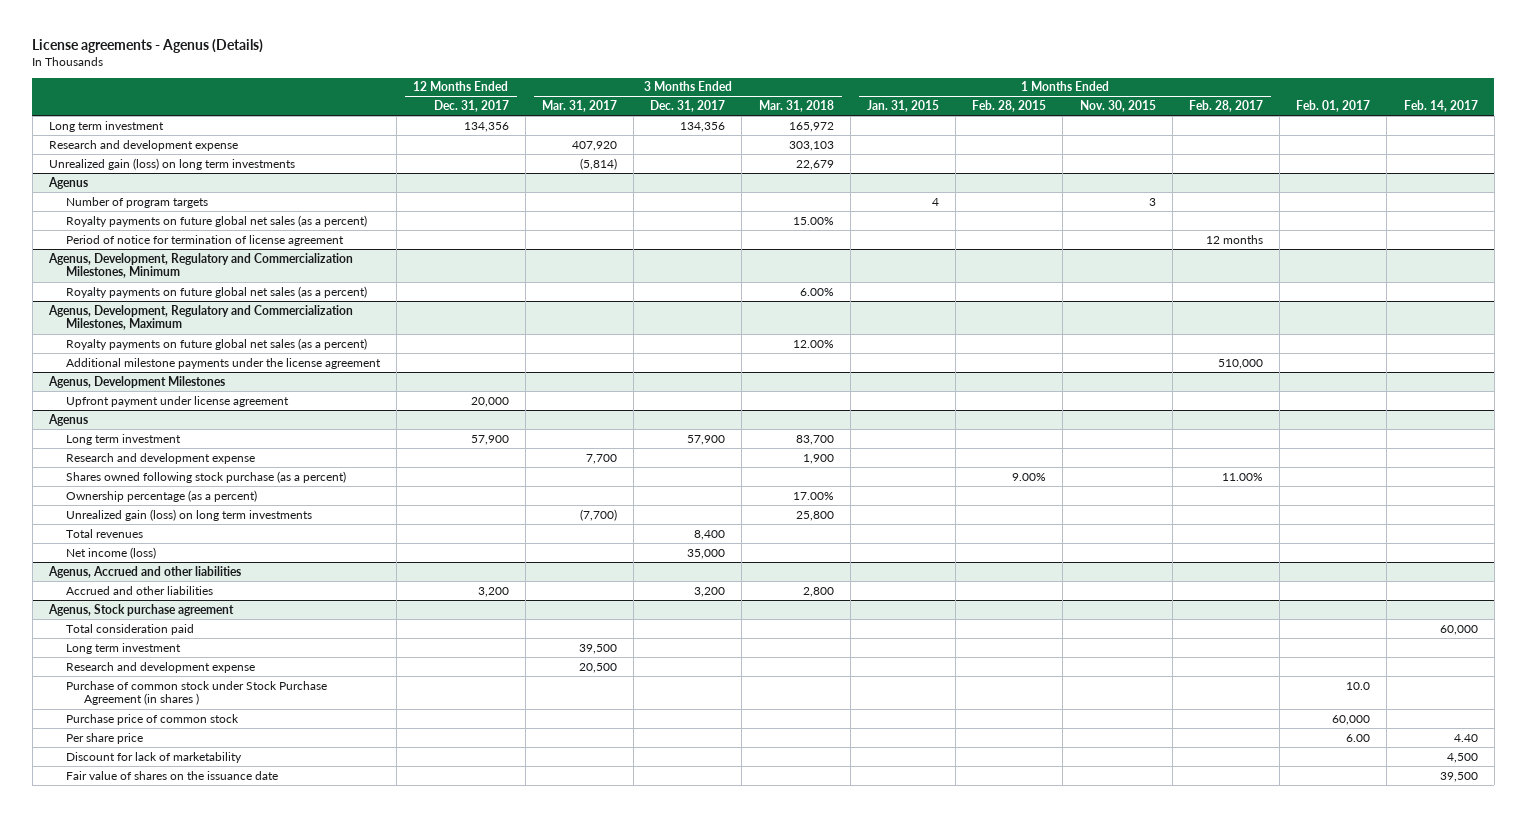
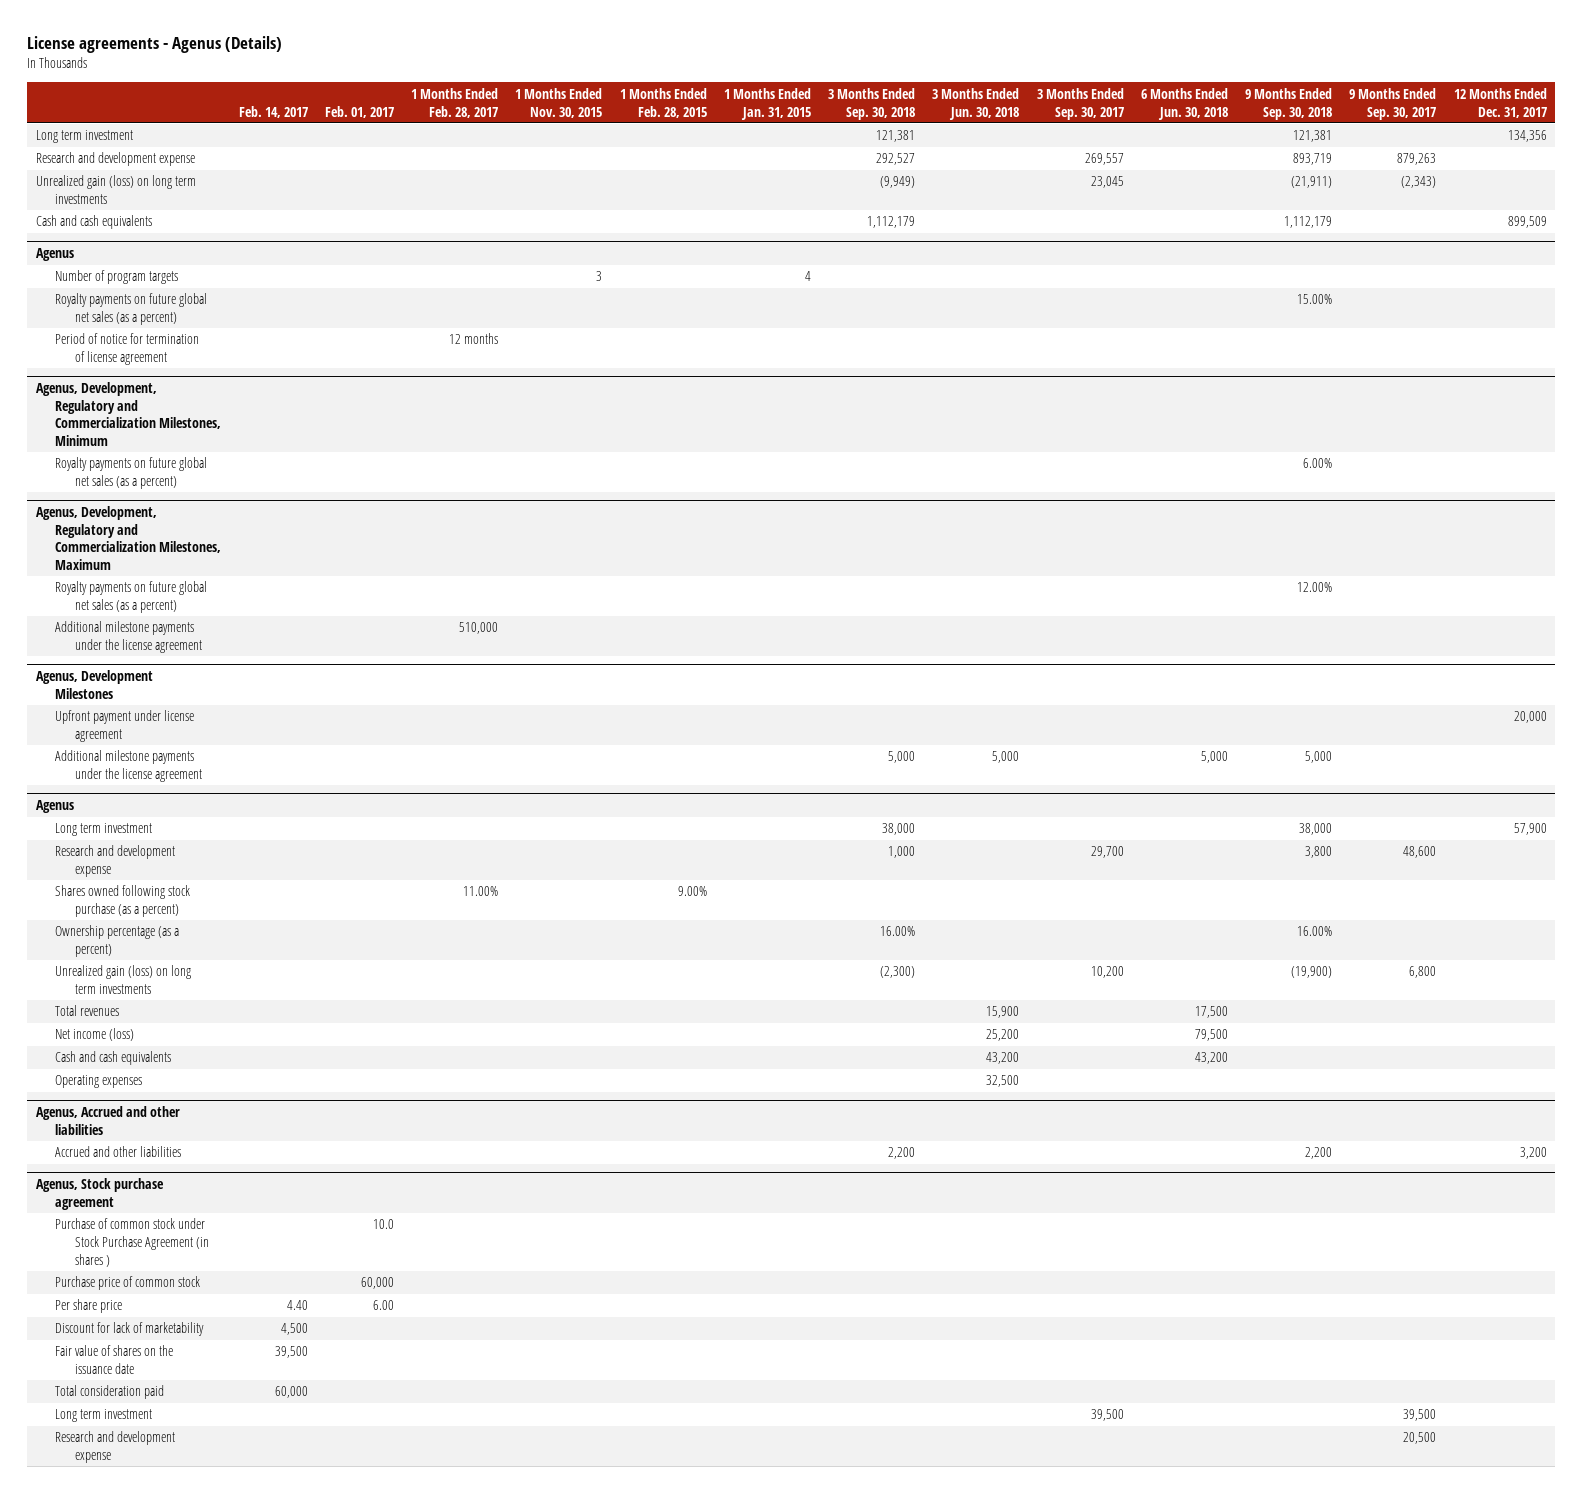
- | 12 Months Ended Dec. 31, 2017 | 3 Months Ended Mar. 31, 2017 | 3 Months Ended Dec. 31, 2017 | 3 Months Ended Mar. 31, 2018 | 1 Months Ended Jan. 31, 2015 | 1 Months Ended Feb. 28, 2015 | 1 Months Ended Nov. 30, 2015 | 1 Months Ended Feb. 28, 2017 | Feb. 01, 2017 | Feb. 14, 2017
+ | Feb. 14, 2017 | Feb. 01, 2017 | 1 Months Ended Feb. 28, 2017 | 1 Months Ended Nov. 30, 2015 | 1 Months Ended Feb. 28, 2015 | 1 Months Ended Jan. 31, 2015 | 3 Months Ended Sep. 30, 2018 | 3 Months Ended Jun. 30, 2018 | 3 Months Ended Sep. 30, 2017 | 6 Months Ended Jun. 30, 2018 | 9 Months Ended Sep. 30, 2018 | 9 Months Ended Sep. 30, 2017 | 12 Months Ended Dec. 31, 2017
+ Cash and cash equivalents | | | | | | | 1,112,179 | | | | 1,112,179 | | 899,509
@ Agenus, Development Milestones
+ Additional milestone payments under the license agreement | | | | | | | 5,000 | 5,000 | | 5,000 | 5,000 | |
@ Agenus
+ Cash and cash equivalents | | | | | | | | 43,200 | | 43,200 | | |
+ Operating expenses | | | | | | | | 32,500 | | | | |
@ Agenus, Stock purchase agreement
moved down: Total consideration paid | 60,000 | | | | | | | | | | | |
moved down: Long term investment | | | | | | | | | 39,500 | | | 39,500 |
moved down: Research and development expense | | | | | | | | | | | | 20,500 |

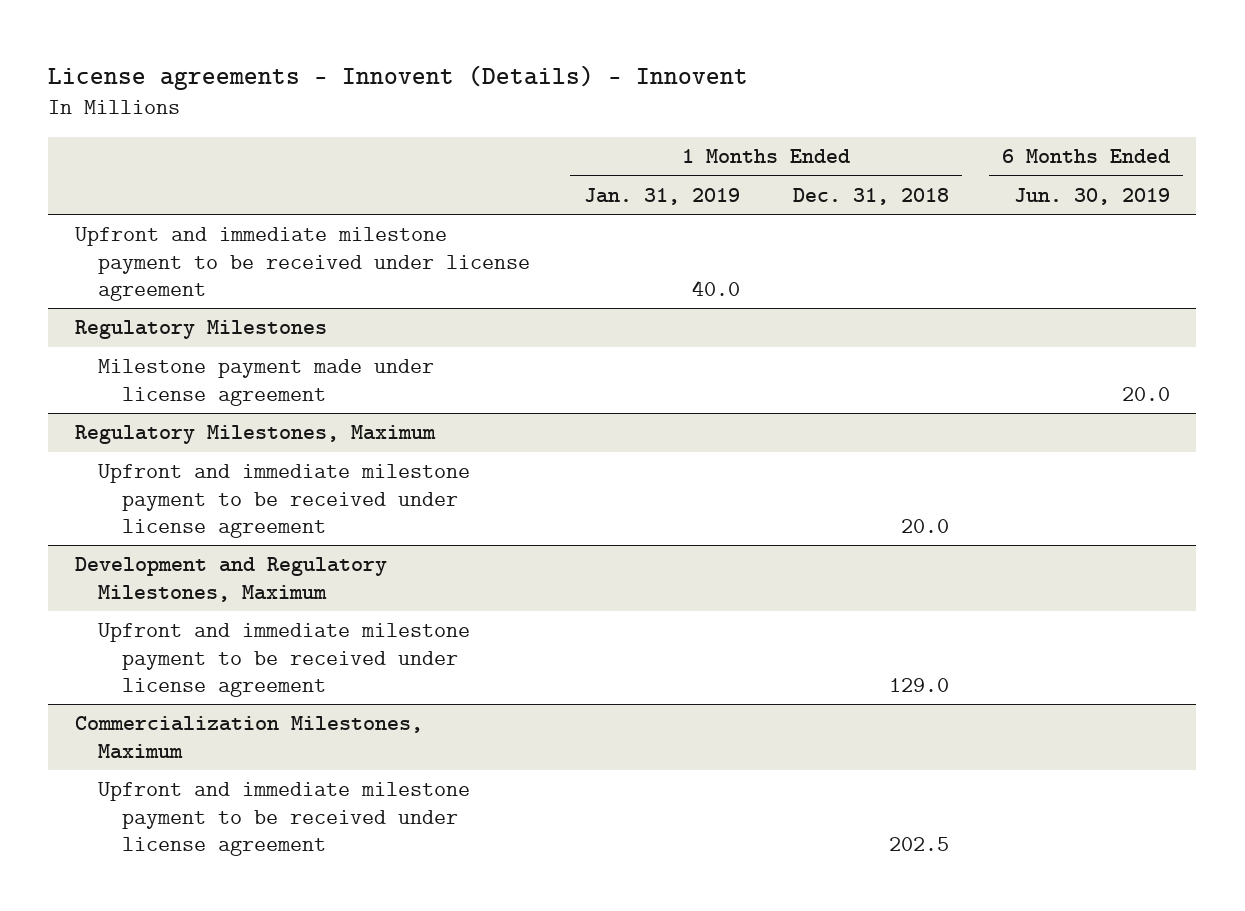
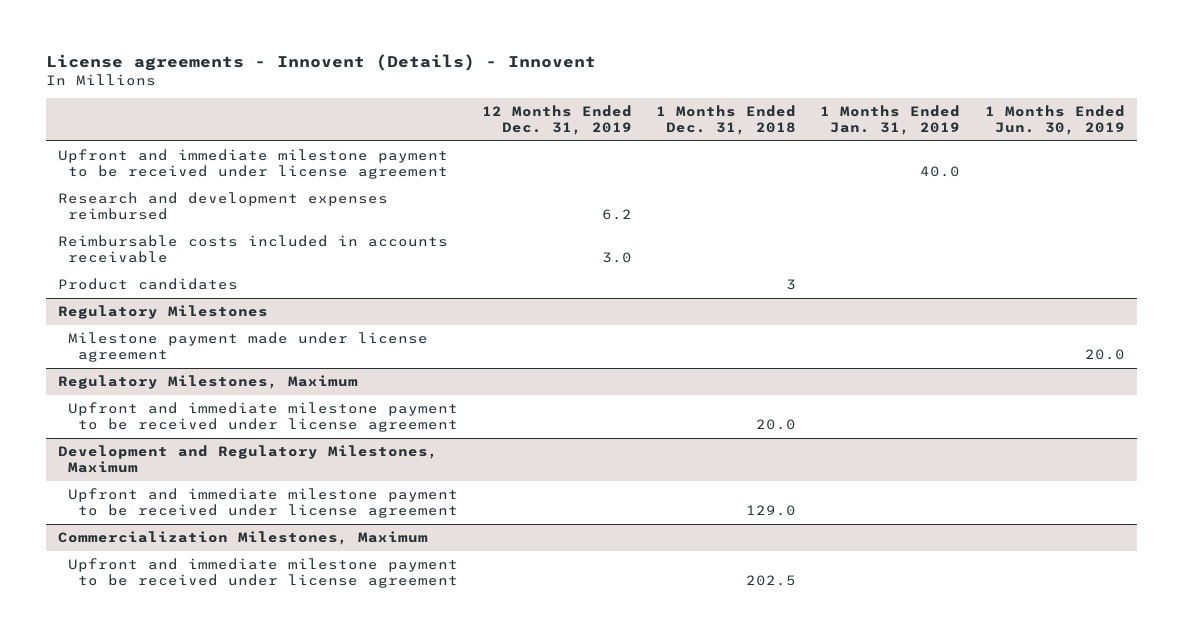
- | 1 Months Ended Jan. 31, 2019 | 1 Months Ended Dec. 31, 2018 | 6 Months Ended Jun. 30, 2019
+ | 12 Months Ended Dec. 31, 2019 | 1 Months Ended Dec. 31, 2018 | 1 Months Ended Jan. 31, 2019 | 1 Months Ended Jun. 30, 2019
+ Research and development expenses reimbursed | 6.2 | | |
+ Reimbursable costs included in accounts receivable | 3.0 | | |
+ Product candidates | | 3 | |

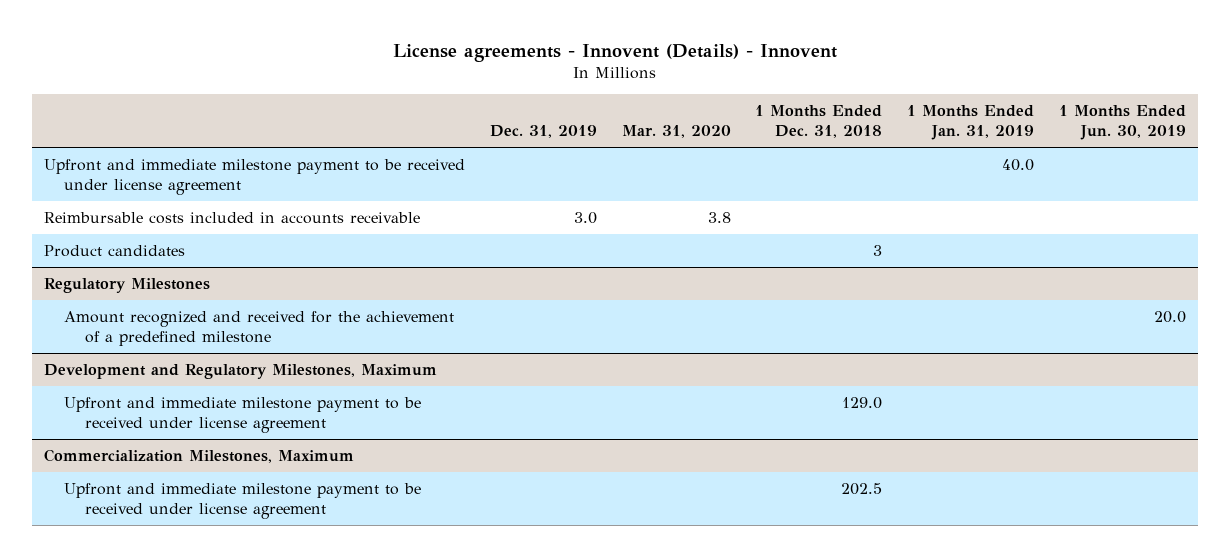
- | 12 Months Ended Dec. 31, 2019 | 1 Months Ended Dec. 31, 2018 | 1 Months Ended Jan. 31, 2019 | 1 Months Ended Jun. 30, 2019
+ | Dec. 31, 2019 | Mar. 31, 2020 | 1 Months Ended Dec. 31, 2018 | 1 Months Ended Jan. 31, 2019 | 1 Months Ended Jun. 30, 2019
- Research and development expenses reimbursed | 6.2 | | |
@ Regulatory Milestones
- Milestone payment made under license agreement | | | | 20.0
- Regulatory Milestones, Maximum
- Upfront and immediate milestone payment to be received under license agreement | | 20.0 | |
@ Regulatory Milestones
+ Amount recognized and received for the achievement of a predefined milestone | | | | | 20.0

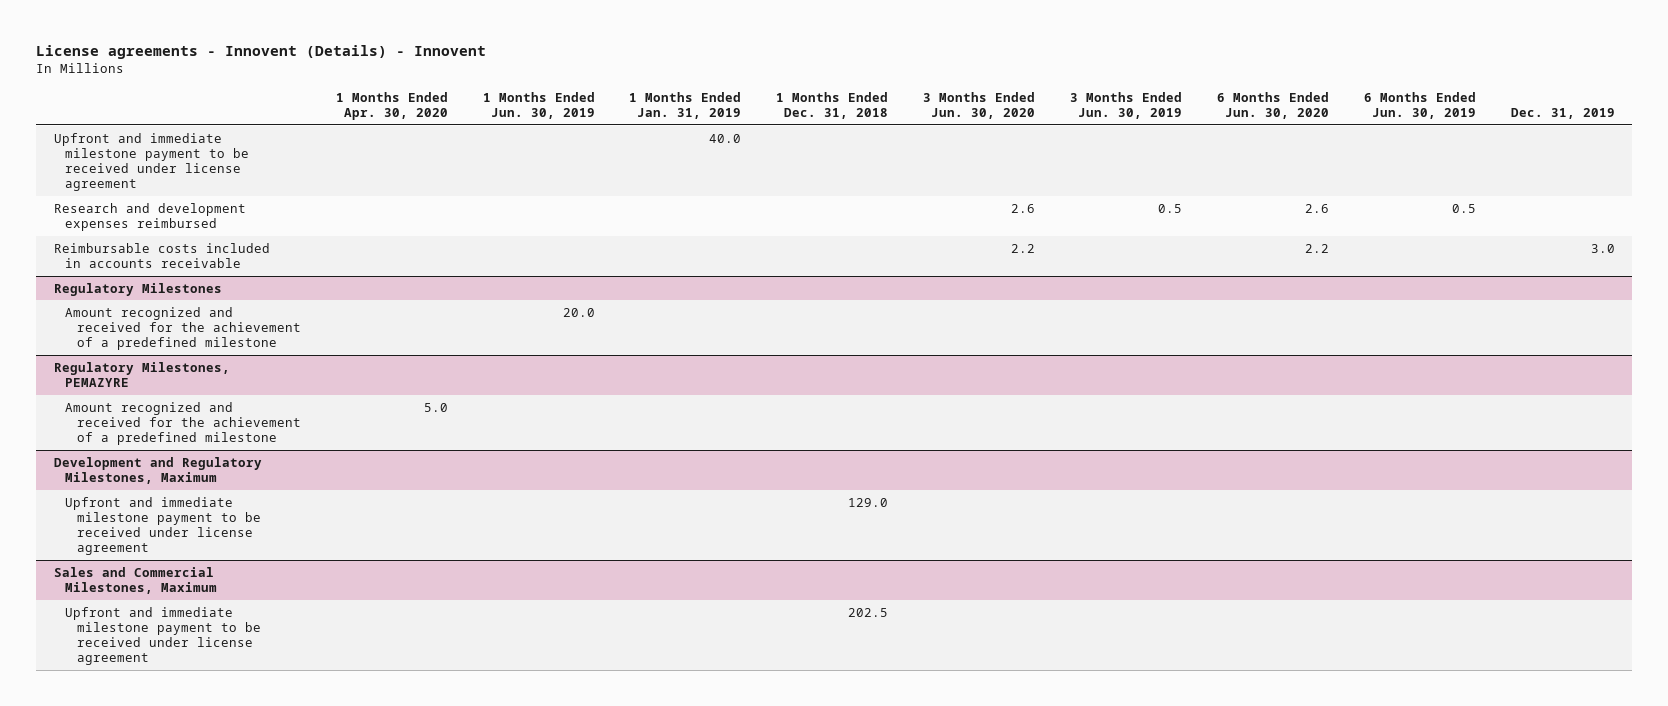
- | Dec. 31, 2019 | Mar. 31, 2020 | 1 Months Ended Dec. 31, 2018 | 1 Months Ended Jan. 31, 2019 | 1 Months Ended Jun. 30, 2019
+ | 1 Months Ended Apr. 30, 2020 | 1 Months Ended Jun. 30, 2019 | 1 Months Ended Jan. 31, 2019 | 1 Months Ended Dec. 31, 2018 | 3 Months Ended Jun. 30, 2020 | 3 Months Ended Jun. 30, 2019 | 6 Months Ended Jun. 30, 2020 | 6 Months Ended Jun. 30, 2019 | Dec. 31, 2019
+ Research and development expenses reimbursed | | | | | 2.6 | 0.5 | 2.6 | 0.5 |
- Product candidates | | | 3 | |
+ Regulatory Milestones, PEMAZYRE
+ Amount recognized and received for the achievement of a predefined milestone | 5.0 | | | | | | | |
- Commercialization Milestones, Maximum
+ Sales and Commercial Milestones, Maximum

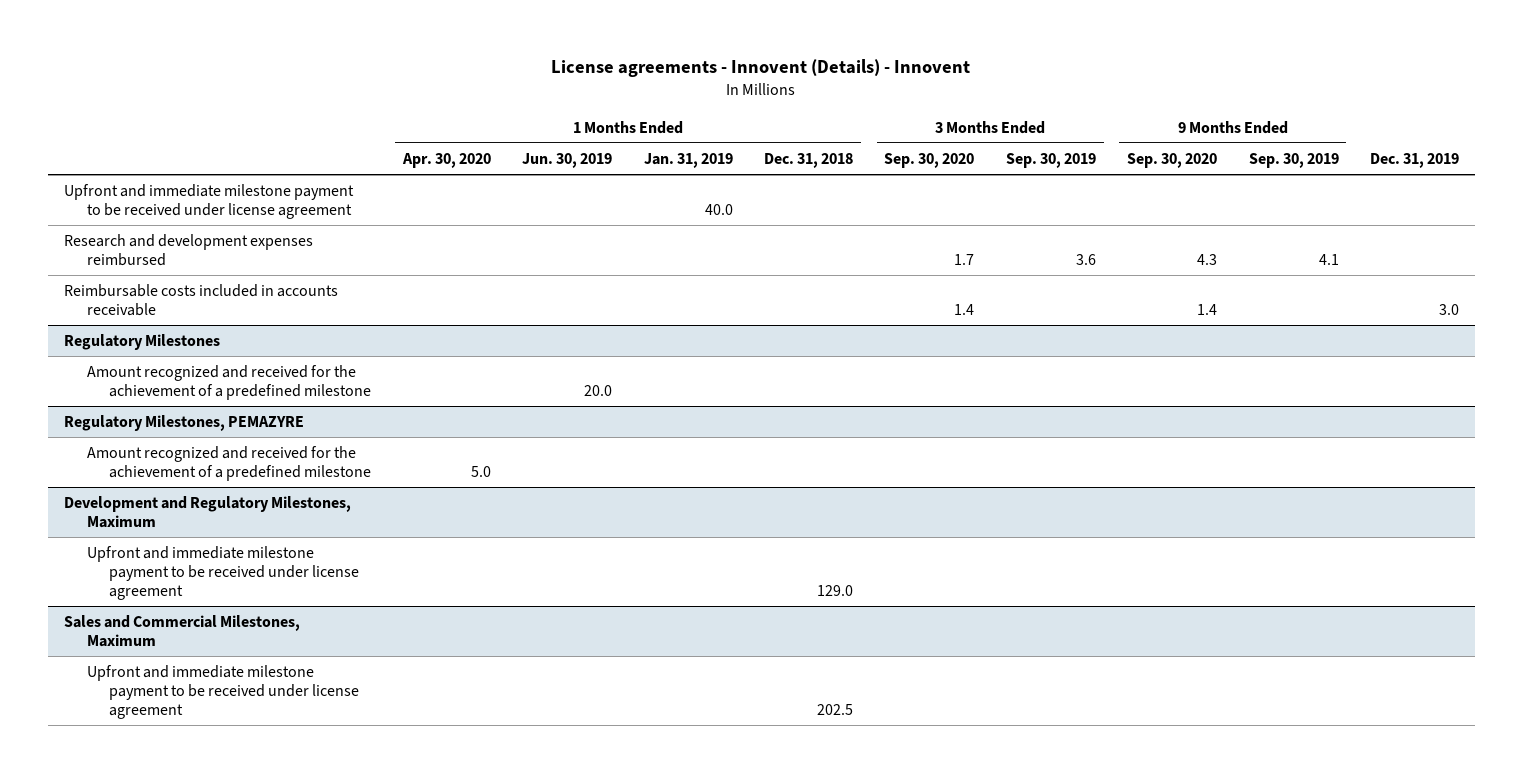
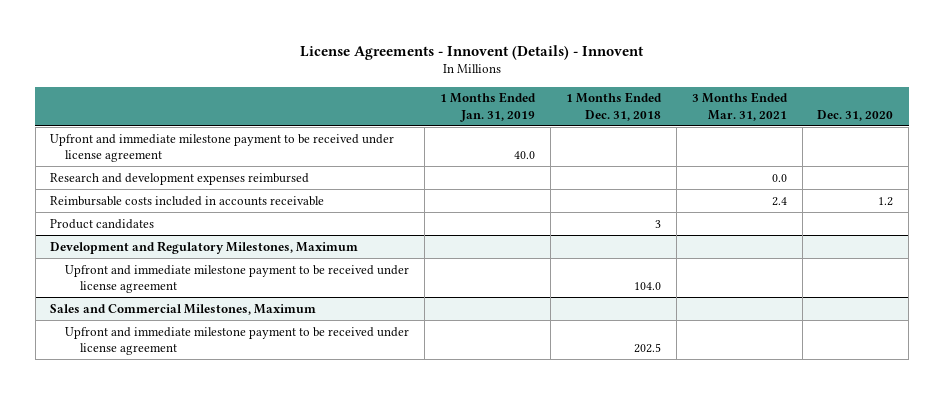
- License agreements - Innovent (Details) - Innovent
+ License Agreements - Innovent (Details) - Innovent
- | 1 Months Ended Apr. 30, 2020 | 1 Months Ended Jun. 30, 2019 | 1 Months Ended Jan. 31, 2019 | 1 Months Ended Dec. 31, 2018 | 3 Months Ended Sep. 30, 2020 | 3 Months Ended Sep. 30, 2019 | 9 Months Ended Sep. 30, 2020 | 9 Months Ended Sep. 30, 2019 | Dec. 31, 2019
+ | 1 Months Ended Jan. 31, 2019 | 1 Months Ended Dec. 31, 2018 | 3 Months Ended Mar. 31, 2021 | Dec. 31, 2020
- Regulatory Milestones
- Amount recognized and received for the achievement of a predefined milestone | | 20.0 | | | | | | |
- Regulatory Milestones, PEMAZYRE
- Amount recognized and received for the achievement of a predefined milestone | 5.0 | | | | | | | |
+ Product candidates | | 3 | |
@ Development and Regulatory Milestones, Maximum
- Upfront and immediate milestone payment to be received under license agreement | | | | 129.0 | | | | |
+ Upfront and immediate milestone payment to be received under license agreement | | 104.0 | |

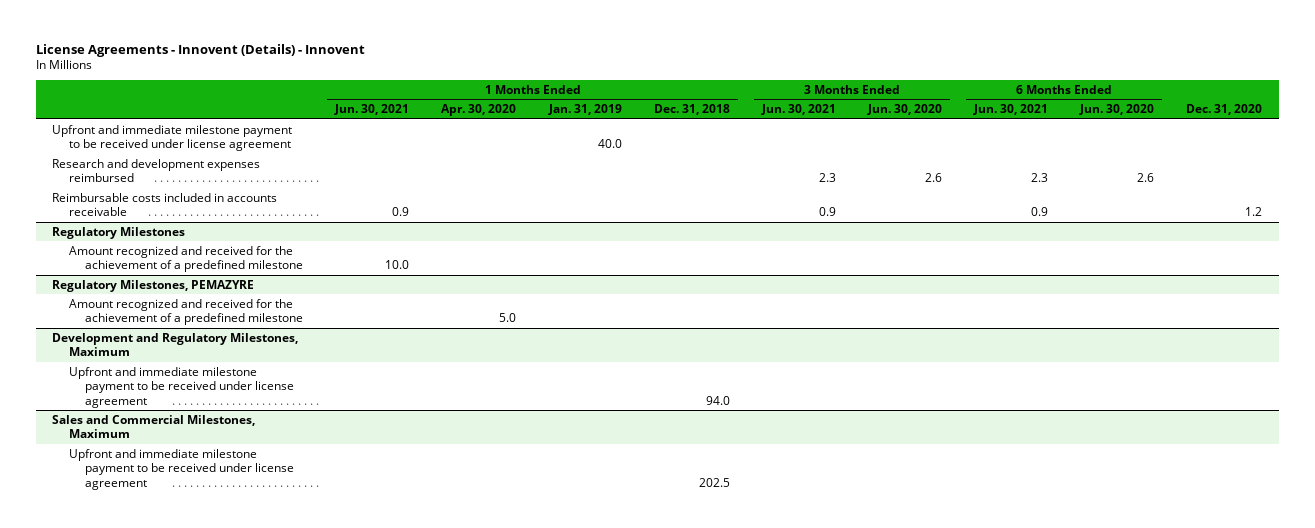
- | 1 Months Ended Jan. 31, 2019 | 1 Months Ended Dec. 31, 2018 | 3 Months Ended Mar. 31, 2021 | Dec. 31, 2020
+ | 1 Months Ended Jun. 30, 2021 | 1 Months Ended Apr. 30, 2020 | 1 Months Ended Jan. 31, 2019 | 1 Months Ended Dec. 31, 2018 | 3 Months Ended Jun. 30, 2021 | 3 Months Ended Jun. 30, 2020 | 6 Months Ended Jun. 30, 2021 | 6 Months Ended Jun. 30, 2020 | Dec. 31, 2020
- Product candidates | | 3 | |
+ Regulatory Milestones
+ Amount recognized and received for the achievement of a predefined milestone | 10.0 | | | | | | | |
+ Regulatory Milestones, PEMAZYRE
+ Amount recognized and received for the achievement of a predefined milestone | | 5.0 | | | | | | |
@ Development and Regulatory Milestones, Maximum
- Upfront and immediate milestone payment to be received under license agreement | | 104.0 | |
+ Upfront and immediate milestone payment to be received under license agreement | | | | 94.0 | | | | |

